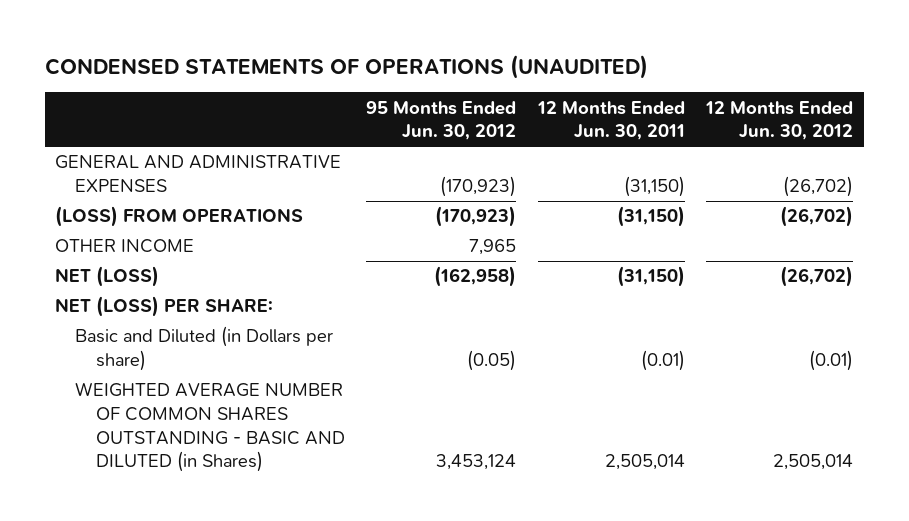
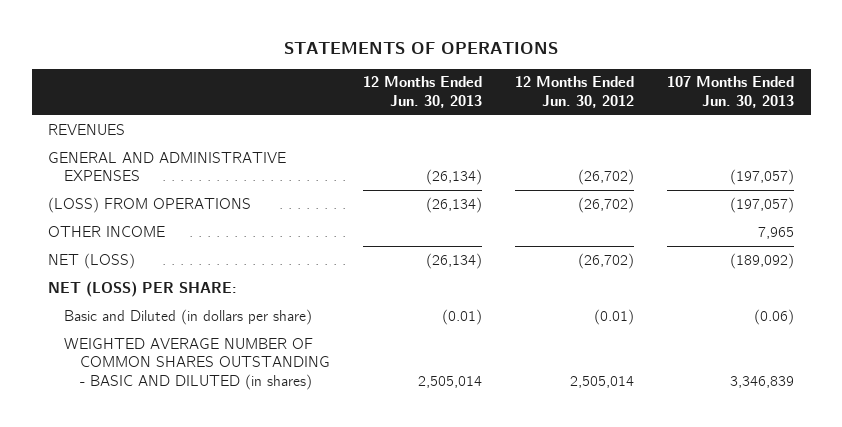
- CONDENSED STATEMENTS OF OPERATIONS (UNAUDITED)
+ STATEMENTS OF OPERATIONS
- | 95 Months Ended Jun. 30, 2012 | 12 Months Ended Jun. 30, 2011 | 12 Months Ended Jun. 30, 2012
+ | 12 Months Ended Jun. 30, 2013 | 12 Months Ended Jun. 30, 2012 | 107 Months Ended Jun. 30, 2013
+ REVENUES
- Basic and Diluted (in Dollars per share) | (0.05) | (0.01) | (0.01)
- WEIGHTED AVERAGE NUMBER OF COMMON SHARES OUTSTANDING - BASIC AND DILUTED (in Shares) | 3,453,124 | 2,505,014 | 2,505,014
+ Basic and Diluted (in dollars per share) | (0.01) | (0.01) | (0.06)
+ WEIGHTED AVERAGE NUMBER OF COMMON SHARES OUTSTANDING - BASIC AND DILUTED (in shares) | 2,505,014 | 2,505,014 | 3,346,839

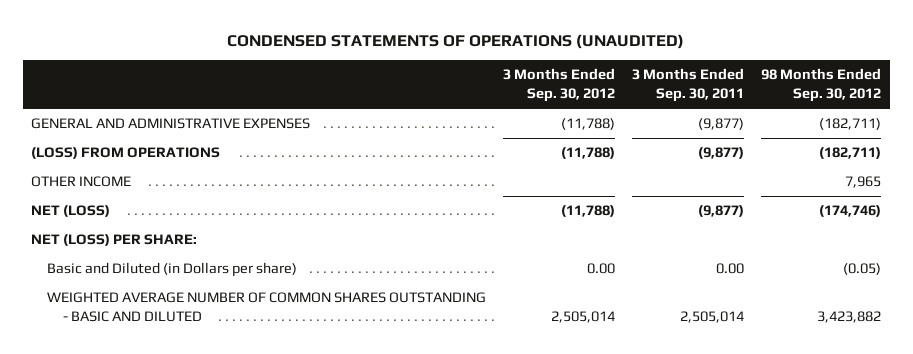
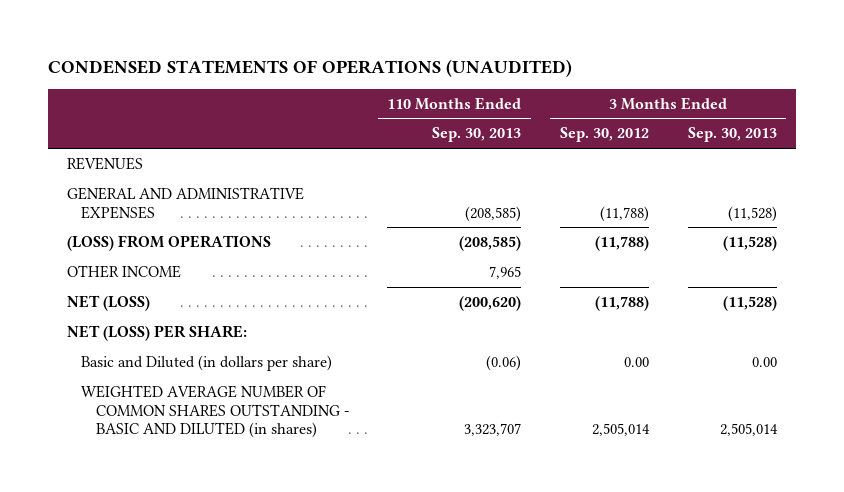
- | 3 Months Ended Sep. 30, 2012 | 3 Months Ended Sep. 30, 2011 | 98 Months Ended Sep. 30, 2012
+ | 110 Months Ended Sep. 30, 2013 | 3 Months Ended Sep. 30, 2012 | 3 Months Ended Sep. 30, 2013
+ REVENUES
- Basic and Diluted (in Dollars per share) | 0.00 | 0.00 | (0.05)
- WEIGHTED AVERAGE NUMBER OF COMMON SHARES OUTSTANDING - BASIC AND DILUTED | 2,505,014 | 2,505,014 | 3,423,882
+ Basic and Diluted (in dollars per share) | (0.06) | 0.00 | 0.00
+ WEIGHTED AVERAGE NUMBER OF COMMON SHARES OUTSTANDING - BASIC AND DILUTED (in shares) | 3,323,707 | 2,505,014 | 2,505,014

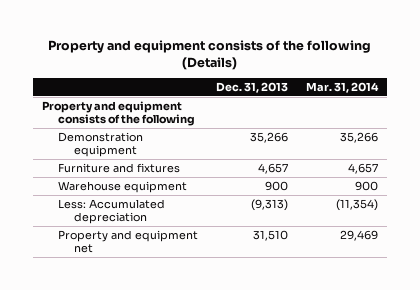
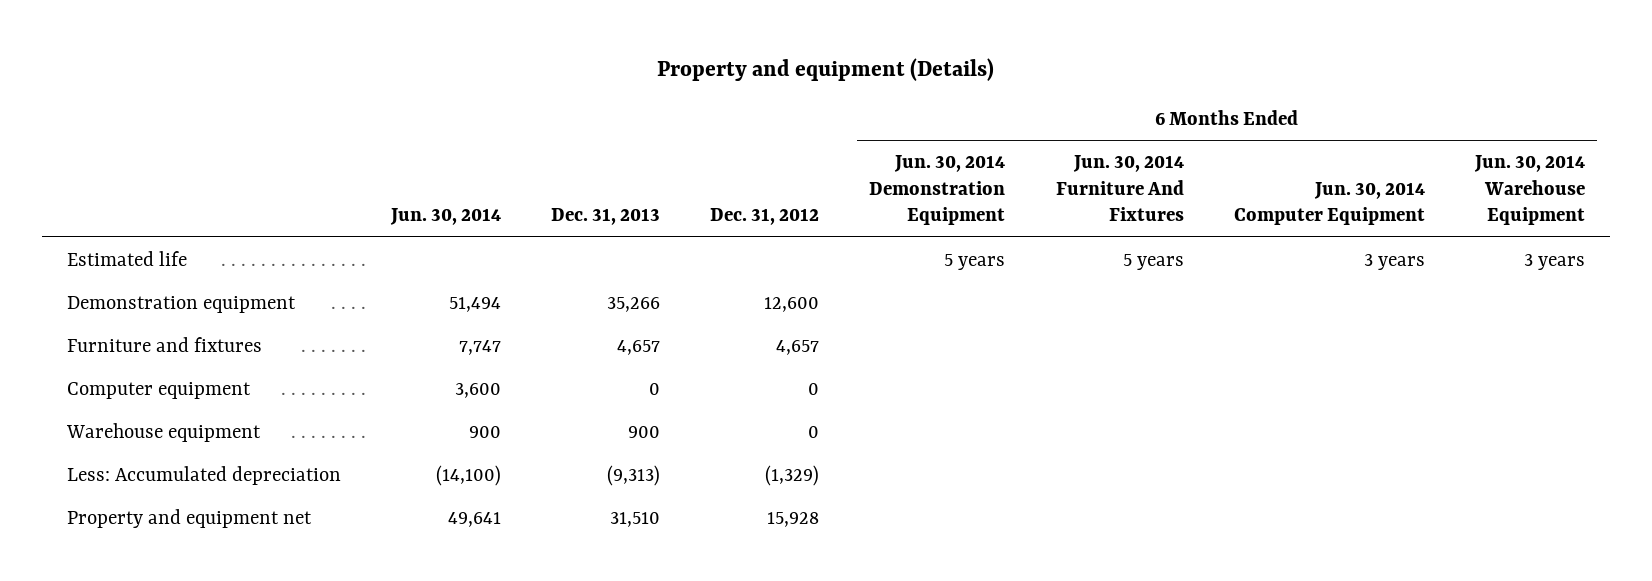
- Property and equipment consists of the following (Details)
+ Property and equipment (Details)
- | Dec. 31, 2013 | Mar. 31, 2014
+ | Jun. 30, 2014 | Dec. 31, 2013 | Dec. 31, 2012 | 6 Months Ended Jun. 30, 2014 Demonstration Equipment | 6 Months Ended Jun. 30, 2014 Furniture And Fixtures | 6 Months Ended Jun. 30, 2014 Computer Equipment | 6 Months Ended Jun. 30, 2014 Warehouse Equipment
- Property and equipment consists of the following
+ Estimated life | | | | 5 years | 5 years | 3 years | 3 years
+ Computer equipment | 3,600 | 0 | 0 | | | |

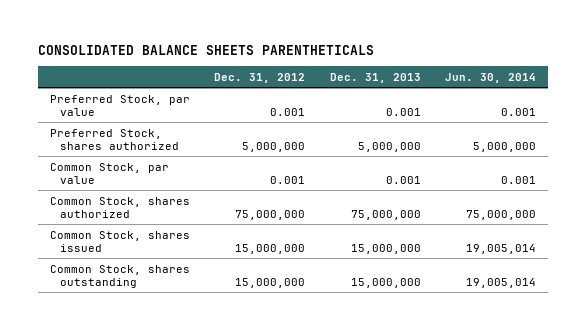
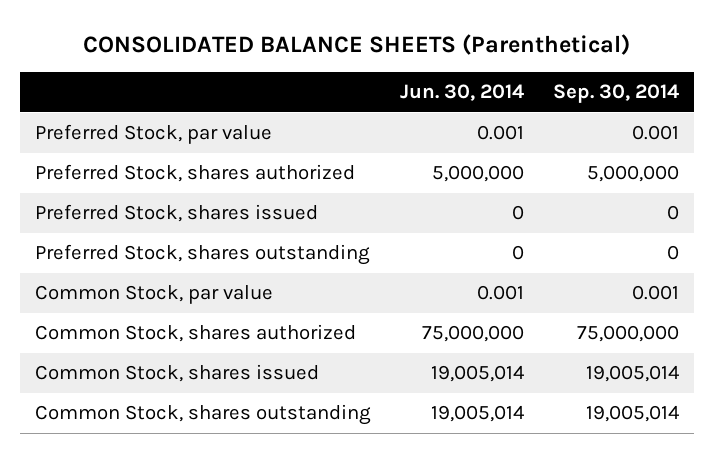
- CONSOLIDATED BALANCE SHEETS PARENTHETICALS
+ CONSOLIDATED BALANCE SHEETS (Parenthetical)
- | Dec. 31, 2012 | Dec. 31, 2013 | Jun. 30, 2014
+ | Jun. 30, 2014 | Sep. 30, 2014
+ Preferred Stock, shares issued | 0 | 0
+ Preferred Stock, shares outstanding | 0 | 0

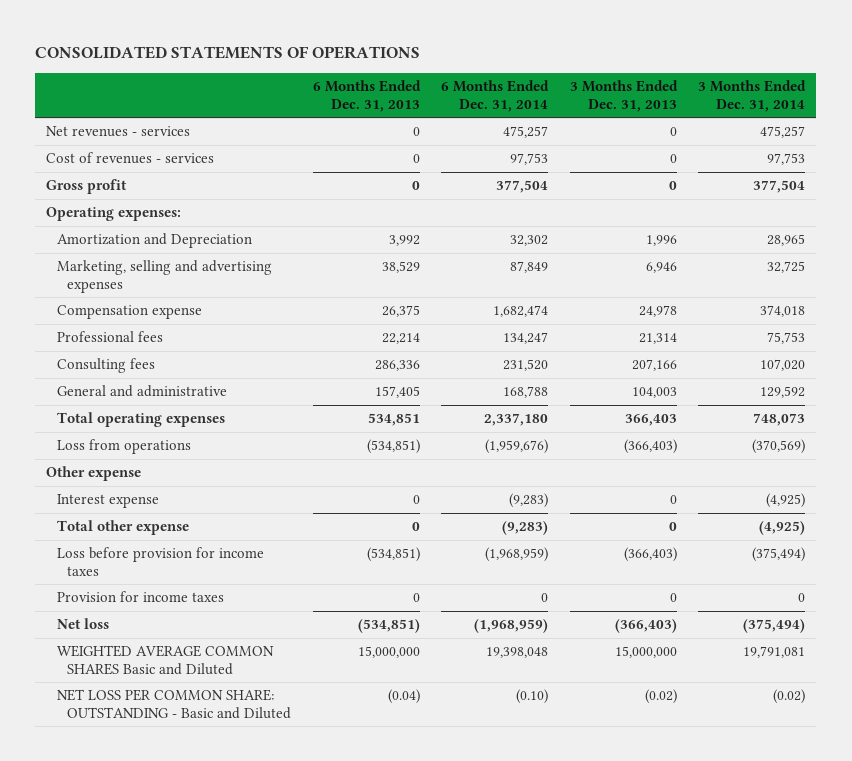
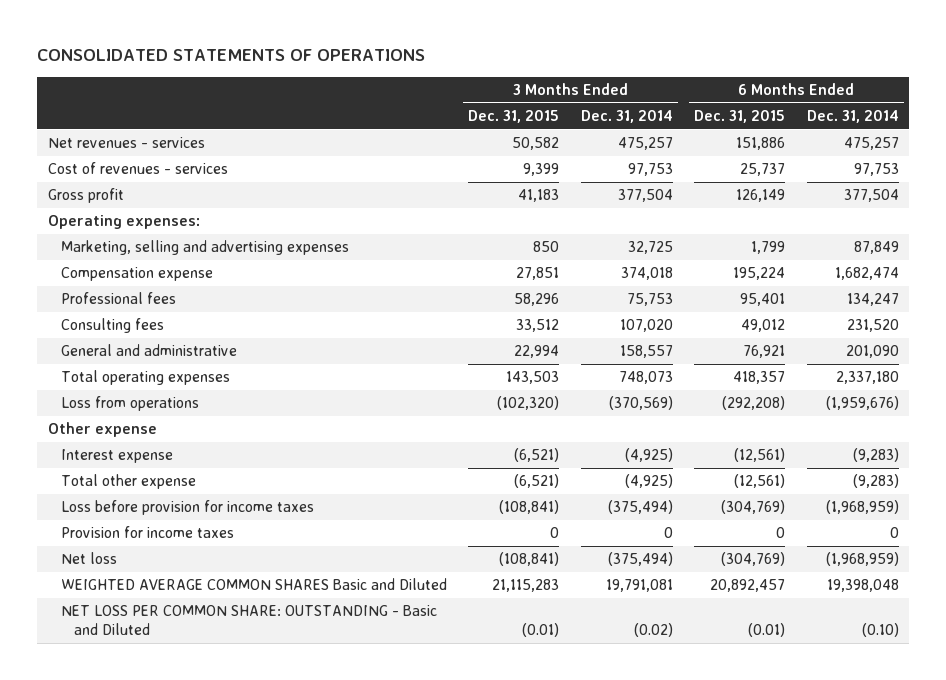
- | 6 Months Ended Dec. 31, 2013 | 6 Months Ended Dec. 31, 2014 | 3 Months Ended Dec. 31, 2013 | 3 Months Ended Dec. 31, 2014
+ | 3 Months Ended Dec. 31, 2015 | 3 Months Ended Dec. 31, 2014 | 6 Months Ended Dec. 31, 2015 | 6 Months Ended Dec. 31, 2014
- Amortization and Depreciation | 3,992 | 32,302 | 1,996 | 28,965
- General and administrative | 157,405 | 168,788 | 104,003 | 129,592
+ General and administrative | 22,994 | 158,557 | 76,921 | 201,090

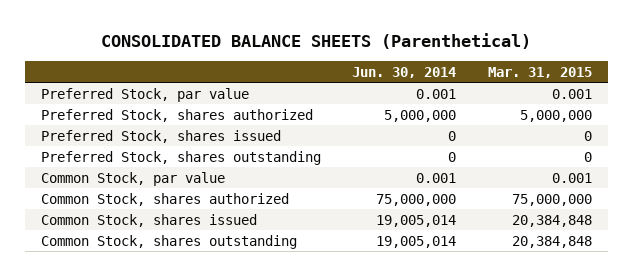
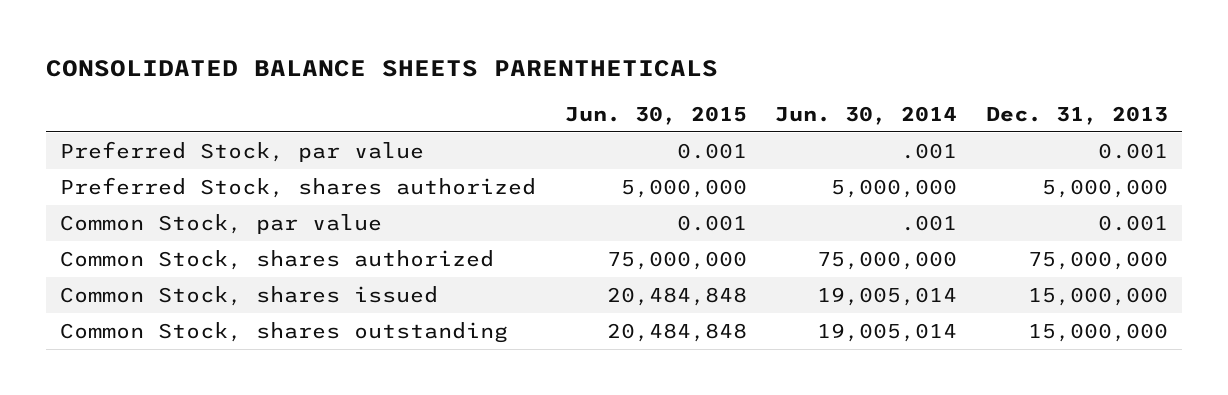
- CONSOLIDATED BALANCE SHEETS (Parenthetical)
+ CONSOLIDATED BALANCE SHEETS PARENTHETICALS
- | Jun. 30, 2014 | Mar. 31, 2015
+ | Jun. 30, 2015 | Jun. 30, 2014 | Dec. 31, 2013
- Preferred Stock, par value | 0.001 | 0.001
+ Preferred Stock, par value | 0.001 | .001 | 0.001
- Preferred Stock, shares issued | 0 | 0
- Preferred Stock, shares outstanding | 0 | 0
- Common Stock, par value | 0.001 | 0.001
+ Common Stock, par value | 0.001 | .001 | 0.001

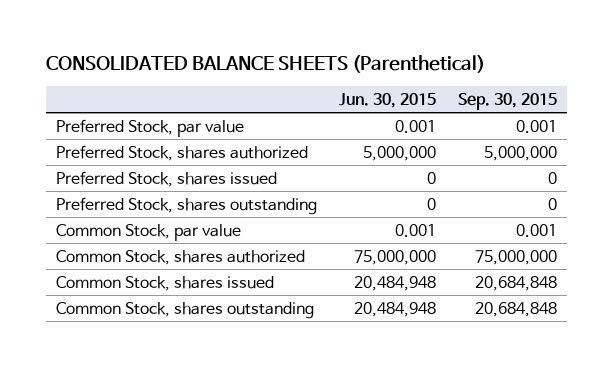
- CONSOLIDATED BALANCE SHEETS PARENTHETICALS
+ CONSOLIDATED BALANCE SHEETS (Parenthetical)
- | Jun. 30, 2015 | Jun. 30, 2014 | Dec. 31, 2013
+ | Jun. 30, 2015 | Sep. 30, 2015
+ Preferred Stock, shares issued | 0 | 0
+ Preferred Stock, shares outstanding | 0 | 0
- Common Stock, shares issued | 20,484,848 | 19,005,014 | 15,000,000
- Common Stock, shares outstanding | 20,484,848 | 19,005,014 | 15,000,000
+ Common Stock, shares issued | 20,484,948 | 20,684,848
+ Common Stock, shares outstanding | 20,484,948 | 20,684,848

